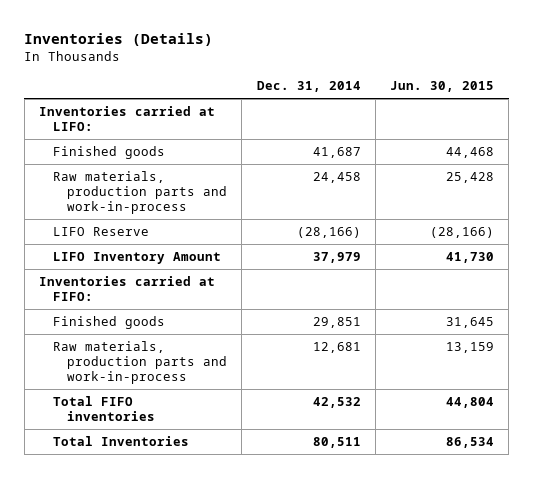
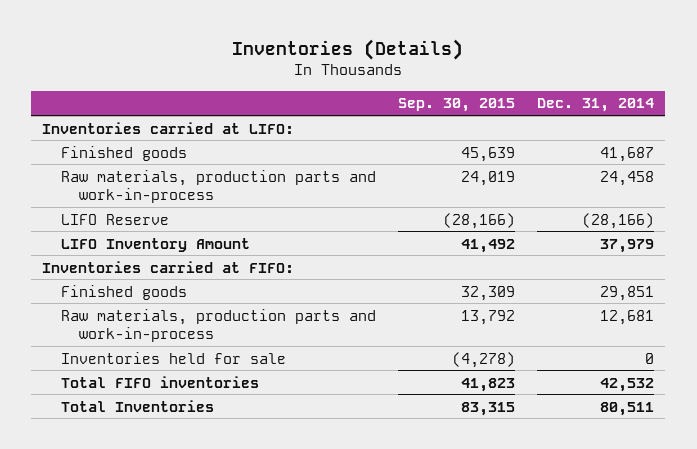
- | Dec. 31, 2014 | Jun. 30, 2015
+ | Sep. 30, 2015 | Dec. 31, 2014
+ Inventories held for sale | (4,278) | 0

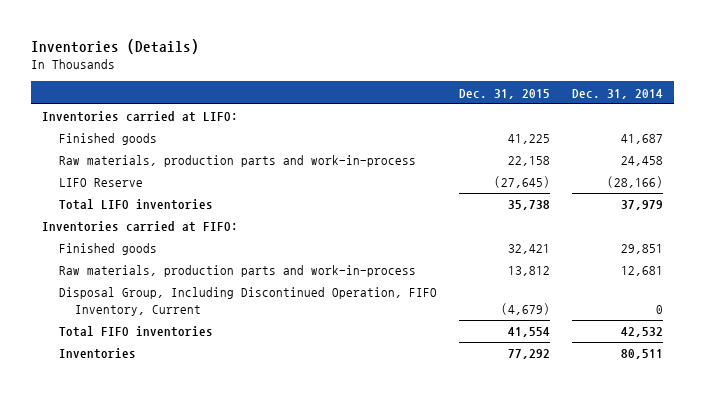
- | Sep. 30, 2015 | Dec. 31, 2014
+ | Dec. 31, 2015 | Dec. 31, 2014
- LIFO Inventory Amount | 41,492 | 37,979
+ Total LIFO inventories | 35,738 | 37,979
- Inventories held for sale | (4,278) | 0
+ Disposal Group, Including Discontinued Operation, FIFO Inventory, Current | (4,679) | 0
- Total Inventories | 83,315 | 80,511
+ Inventories | 77,292 | 80,511

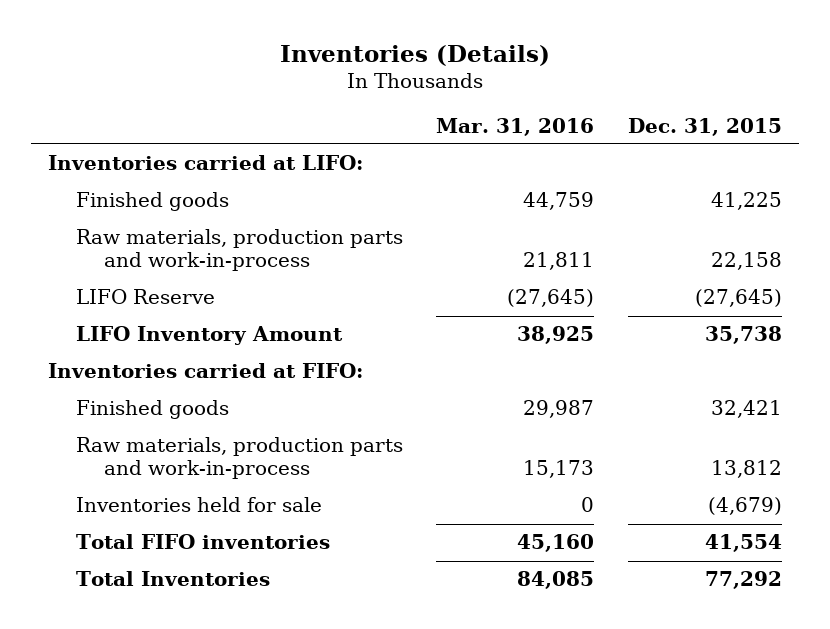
- | Dec. 31, 2015 | Dec. 31, 2014
+ | Mar. 31, 2016 | Dec. 31, 2015
- Total LIFO inventories | 35,738 | 37,979
+ LIFO Inventory Amount | 38,925 | 35,738
- Disposal Group, Including Discontinued Operation, FIFO Inventory, Current | (4,679) | 0
+ Inventories held for sale | 0 | (4,679)
- Inventories | 77,292 | 80,511
+ Total Inventories | 84,085 | 77,292

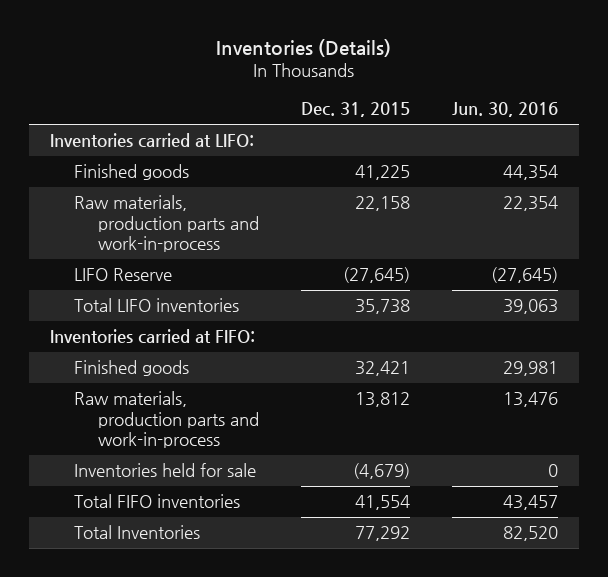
- | Mar. 31, 2016 | Dec. 31, 2015
+ | Dec. 31, 2015 | Jun. 30, 2016
- LIFO Inventory Amount | 38,925 | 35,738
+ Total LIFO inventories | 35,738 | 39,063

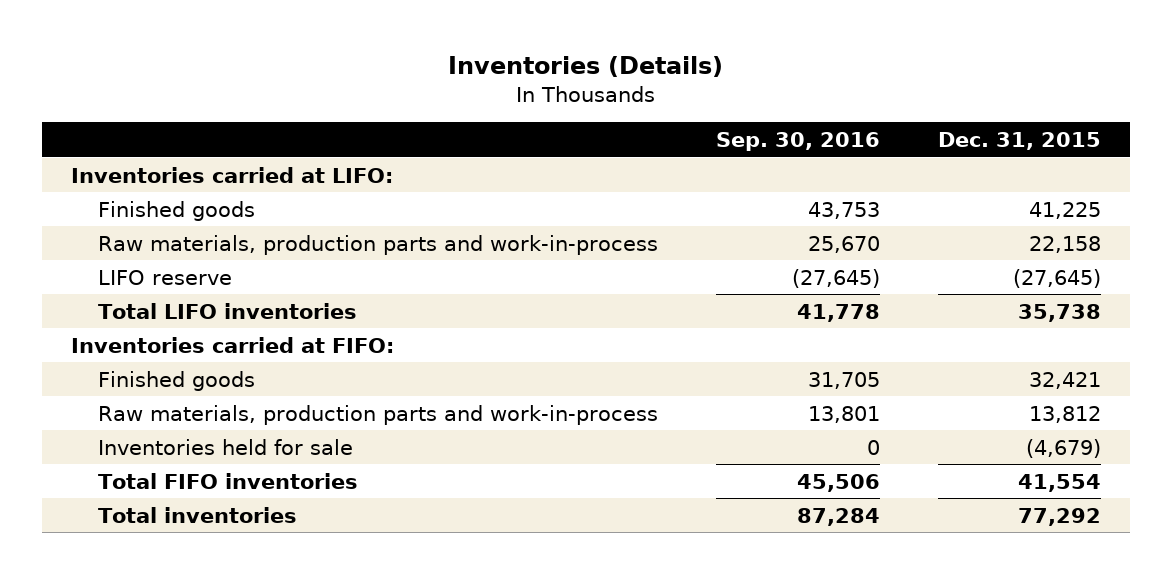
- | Dec. 31, 2015 | Jun. 30, 2016
+ | Sep. 30, 2016 | Dec. 31, 2015
- LIFO Reserve | (27,645) | (27,645)
+ LIFO reserve | (27,645) | (27,645)
- Total Inventories | 77,292 | 82,520
+ Total inventories | 87,284 | 77,292

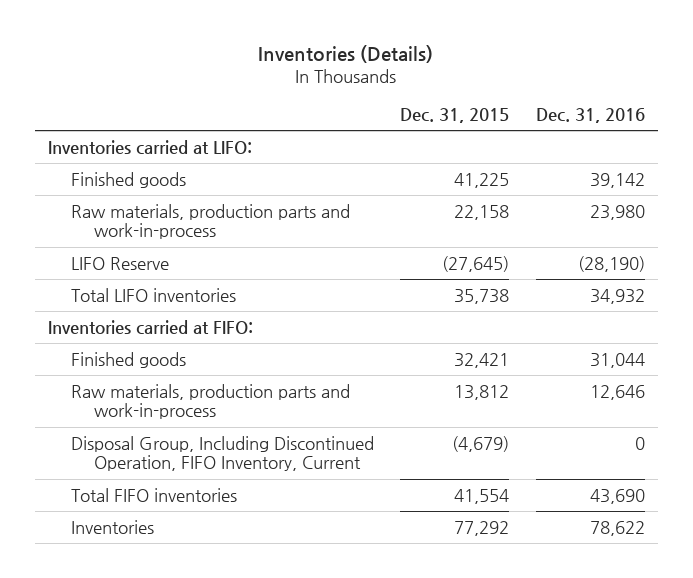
- | Sep. 30, 2016 | Dec. 31, 2015
+ | Dec. 31, 2015 | Dec. 31, 2016
- LIFO reserve | (27,645) | (27,645)
+ LIFO Reserve | (27,645) | (28,190)
- Inventories held for sale | 0 | (4,679)
+ Disposal Group, Including Discontinued Operation, FIFO Inventory, Current | (4,679) | 0
- Total inventories | 87,284 | 77,292
+ Inventories | 77,292 | 78,622

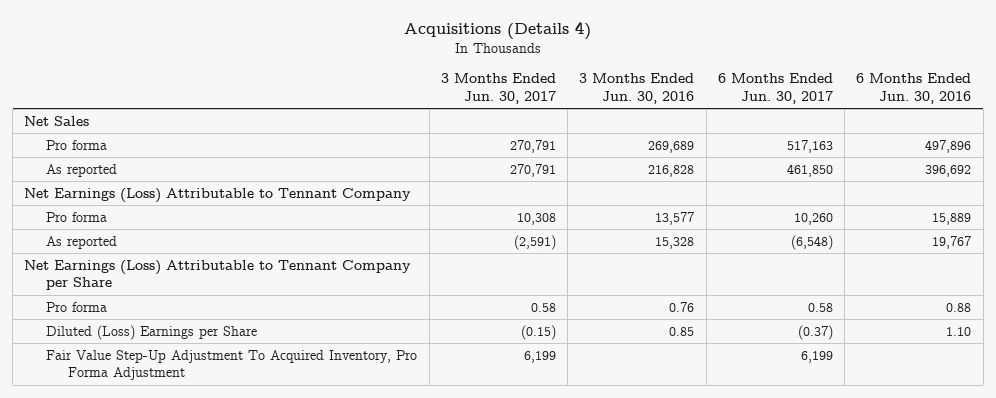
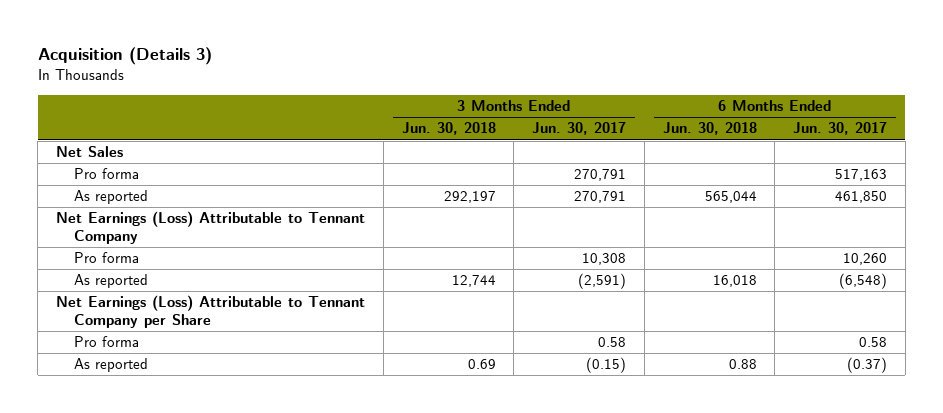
- Acquisitions (Details 4)
+ Acquisition (Details 3)
- | 3 Months Ended Jun. 30, 2017 | 3 Months Ended Jun. 30, 2016 | 6 Months Ended Jun. 30, 2017 | 6 Months Ended Jun. 30, 2016
+ | 3 Months Ended Jun. 30, 2018 | 3 Months Ended Jun. 30, 2017 | 6 Months Ended Jun. 30, 2018 | 6 Months Ended Jun. 30, 2017
- Diluted (Loss) Earnings per Share | (0.15) | 0.85 | (0.37) | 1.10
- Fair Value Step-Up Adjustment To Acquired Inventory, Pro Forma Adjustment | 6,199 | | 6,199 |
+ As reported | 0.69 | (0.15) | 0.88 | (0.37)

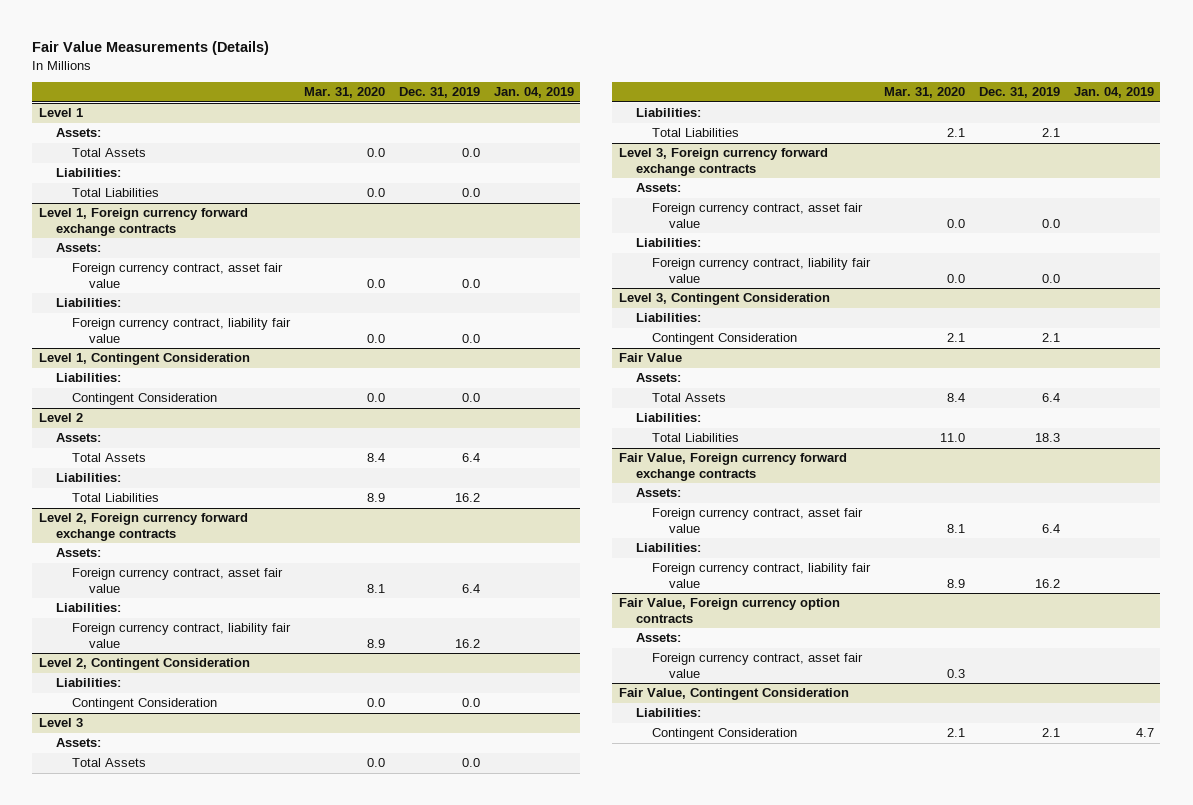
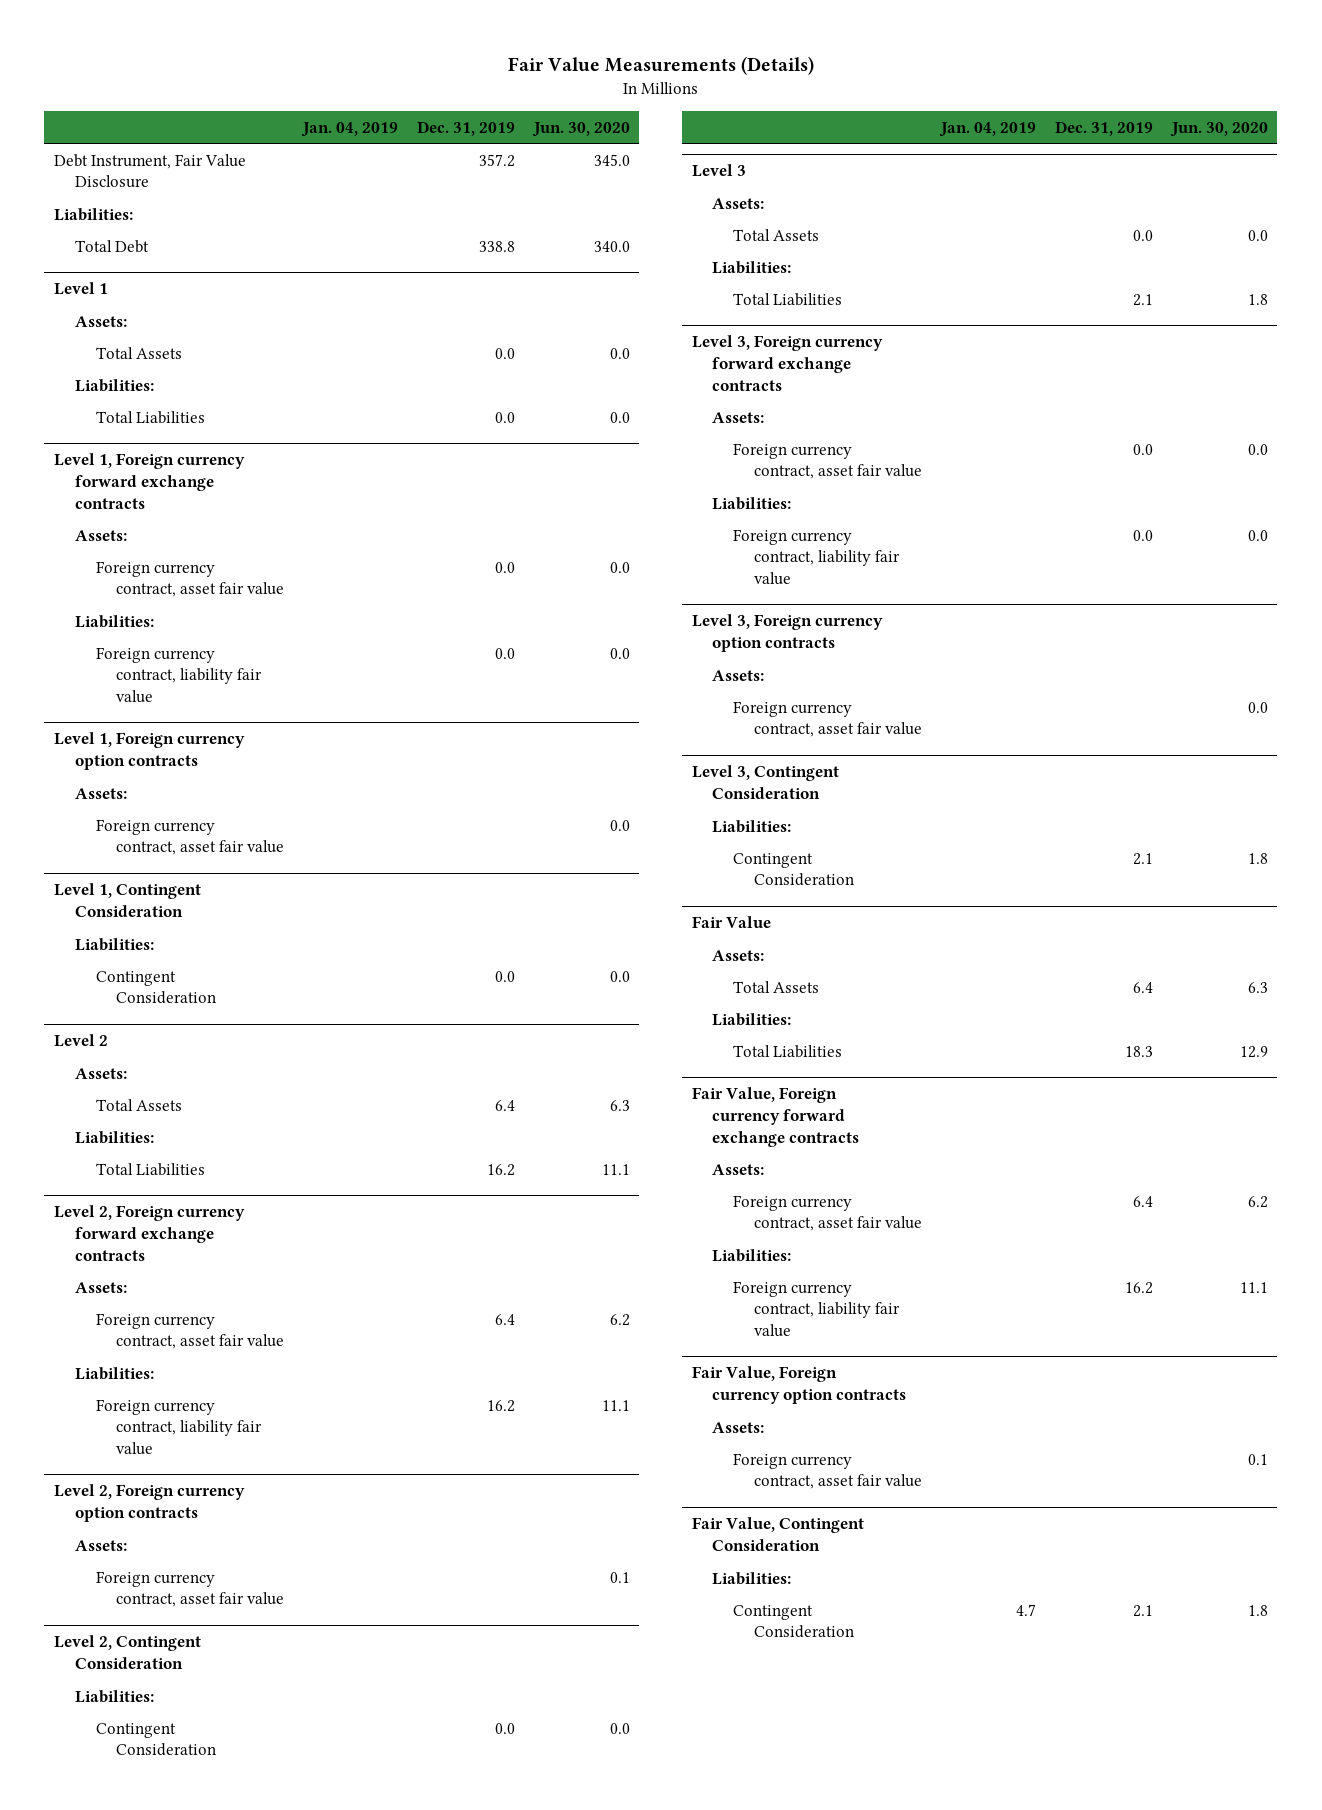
- | Mar. 31, 2020 | Dec. 31, 2019 | Jan. 04, 2019
+ | Jan. 04, 2019 | Dec. 31, 2019 | Jun. 30, 2020
+ Debt Instrument, Fair Value Disclosure | | 357.2 | 345.0
+ Liabilities:
+ Total Debt | | 338.8 | 340.0
+ Level 1, Foreign currency option contracts
+ Assets:
+ Foreign currency contract, asset fair value | | | 0.0
+ Level 2, Foreign currency option contracts
+ Assets:
+ Foreign currency contract, asset fair value | | | 0.1
+ Level 3, Foreign currency option contracts
+ Assets:
+ Foreign currency contract, asset fair value | | | 0.0

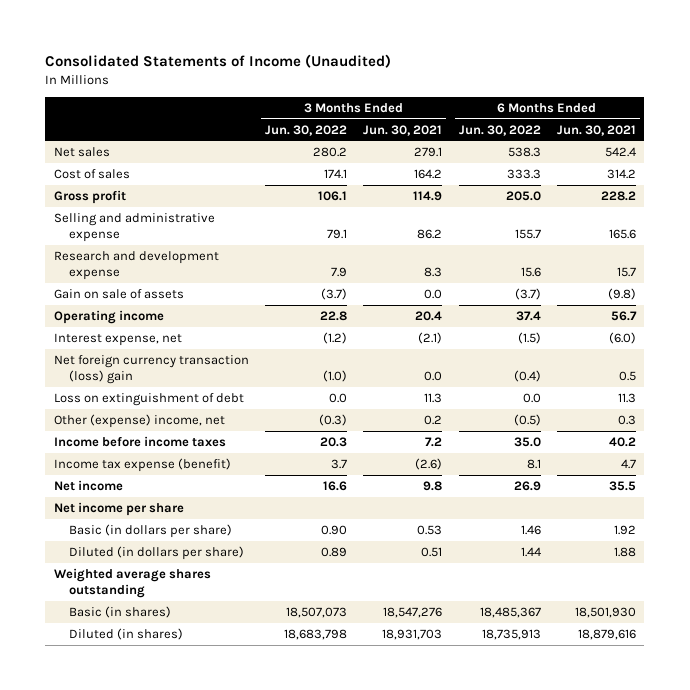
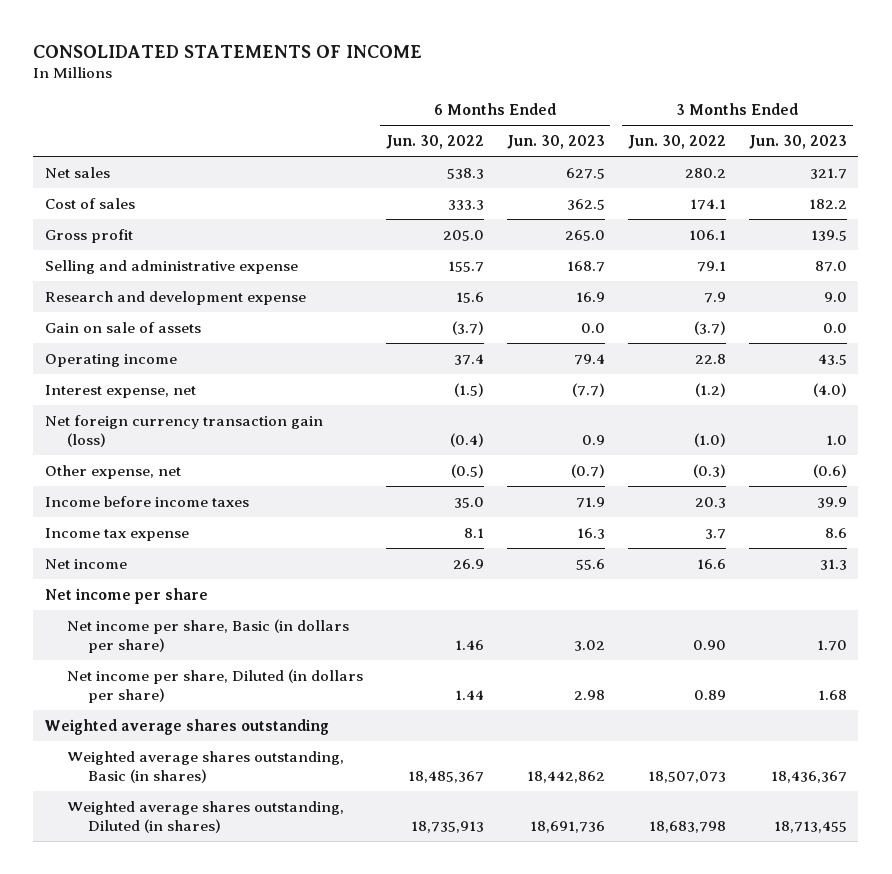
- Consolidated Statements of Income (Unaudited)
+ CONSOLIDATED STATEMENTS OF INCOME
- | 3 Months Ended Jun. 30, 2022 | 3 Months Ended Jun. 30, 2021 | 6 Months Ended Jun. 30, 2022 | 6 Months Ended Jun. 30, 2021
+ | 6 Months Ended Jun. 30, 2022 | 6 Months Ended Jun. 30, 2023 | 3 Months Ended Jun. 30, 2022 | 3 Months Ended Jun. 30, 2023
- Net foreign currency transaction (loss) gain | (1.0) | 0.0 | (0.4) | 0.5
- Loss on extinguishment of debt | 0.0 | 11.3 | 0.0 | 11.3
- Other (expense) income, net | (0.3) | 0.2 | (0.5) | 0.3
+ Net foreign currency transaction gain (loss) | (0.4) | 0.9 | (1.0) | 1.0
+ Other expense, net | (0.5) | (0.7) | (0.3) | (0.6)
- Income tax expense (benefit) | 3.7 | (2.6) | 8.1 | 4.7
+ Income tax expense | 8.1 | 16.3 | 3.7 | 8.6
- Basic (in dollars per share) | 0.90 | 0.53 | 1.46 | 1.92
- Diluted (in dollars per share) | 0.89 | 0.51 | 1.44 | 1.88
+ Net income per share, Basic (in dollars per share) | 1.46 | 3.02 | 0.90 | 1.70
+ Net income per share, Diluted (in dollars per share) | 1.44 | 2.98 | 0.89 | 1.68
- Basic (in shares) | 18,507,073 | 18,547,276 | 18,485,367 | 18,501,930
- Diluted (in shares) | 18,683,798 | 18,931,703 | 18,735,913 | 18,879,616
+ Weighted average shares outstanding, Basic (in shares) | 18,485,367 | 18,442,862 | 18,507,073 | 18,436,367
+ Weighted average shares outstanding, Diluted (in shares) | 18,735,913 | 18,691,736 | 18,683,798 | 18,713,455

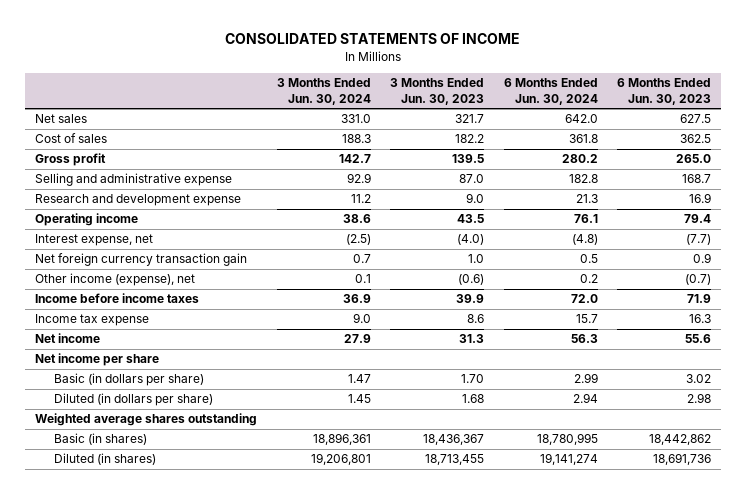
- | 6 Months Ended Jun. 30, 2022 | 6 Months Ended Jun. 30, 2023 | 3 Months Ended Jun. 30, 2022 | 3 Months Ended Jun. 30, 2023
+ | 3 Months Ended Jun. 30, 2024 | 3 Months Ended Jun. 30, 2023 | 6 Months Ended Jun. 30, 2024 | 6 Months Ended Jun. 30, 2023
- Gain on sale of assets | (3.7) | 0.0 | (3.7) | 0.0
- Net foreign currency transaction gain (loss) | (0.4) | 0.9 | (1.0) | 1.0
- Other expense, net | (0.5) | (0.7) | (0.3) | (0.6)
+ Net foreign currency transaction gain | 0.7 | 1.0 | 0.5 | 0.9
+ Other income (expense), net | 0.1 | (0.6) | 0.2 | (0.7)
- Net income per share, Basic (in dollars per share) | 1.46 | 3.02 | 0.90 | 1.70
- Net income per share, Diluted (in dollars per share) | 1.44 | 2.98 | 0.89 | 1.68
+ Basic (in dollars per share) | 1.47 | 1.70 | 2.99 | 3.02
+ Diluted (in dollars per share) | 1.45 | 1.68 | 2.94 | 2.98
- Weighted average shares outstanding, Basic (in shares) | 18,485,367 | 18,442,862 | 18,507,073 | 18,436,367
- Weighted average shares outstanding, Diluted (in shares) | 18,735,913 | 18,691,736 | 18,683,798 | 18,713,455
+ Basic (in shares) | 18,896,361 | 18,436,367 | 18,780,995 | 18,442,862
+ Diluted (in shares) | 19,206,801 | 18,713,455 | 19,141,274 | 18,691,736

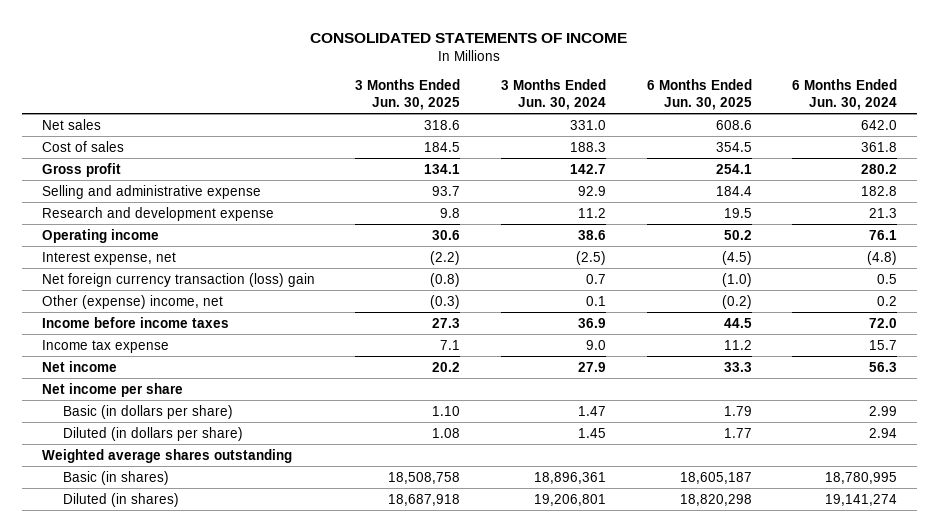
- | 3 Months Ended Jun. 30, 2024 | 3 Months Ended Jun. 30, 2023 | 6 Months Ended Jun. 30, 2024 | 6 Months Ended Jun. 30, 2023
+ | 3 Months Ended Jun. 30, 2025 | 3 Months Ended Jun. 30, 2024 | 6 Months Ended Jun. 30, 2025 | 6 Months Ended Jun. 30, 2024
- Net foreign currency transaction gain | 0.7 | 1.0 | 0.5 | 0.9
- Other income (expense), net | 0.1 | (0.6) | 0.2 | (0.7)
+ Net foreign currency transaction (loss) gain | (0.8) | 0.7 | (1.0) | 0.5
+ Other (expense) income, net | (0.3) | 0.1 | (0.2) | 0.2

